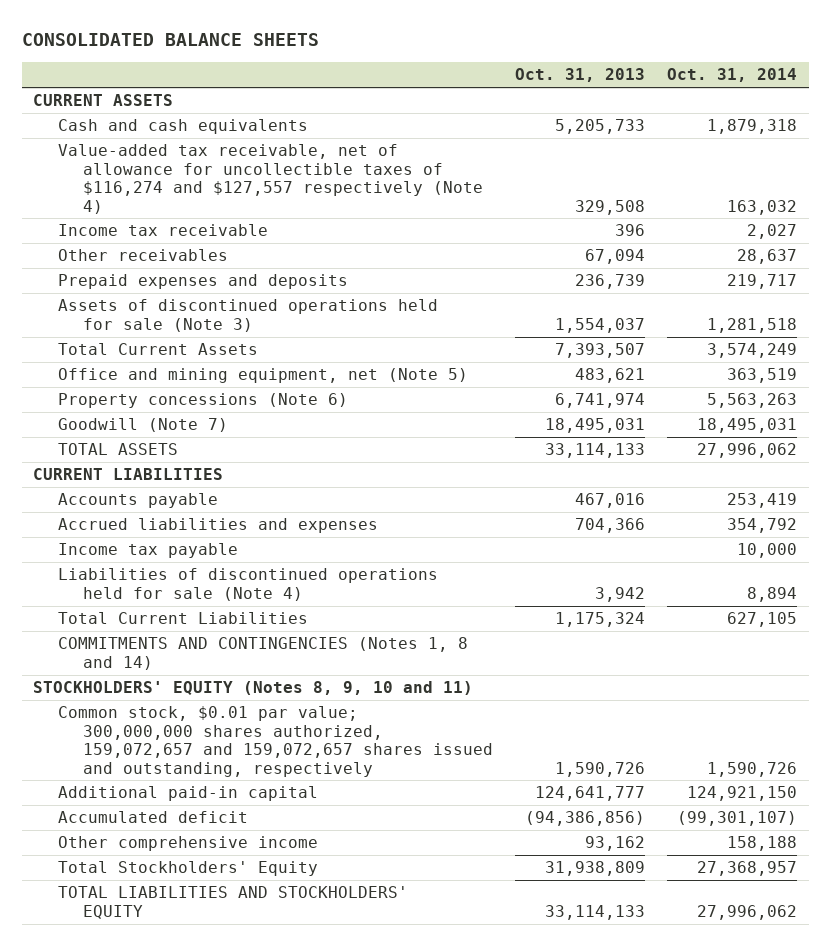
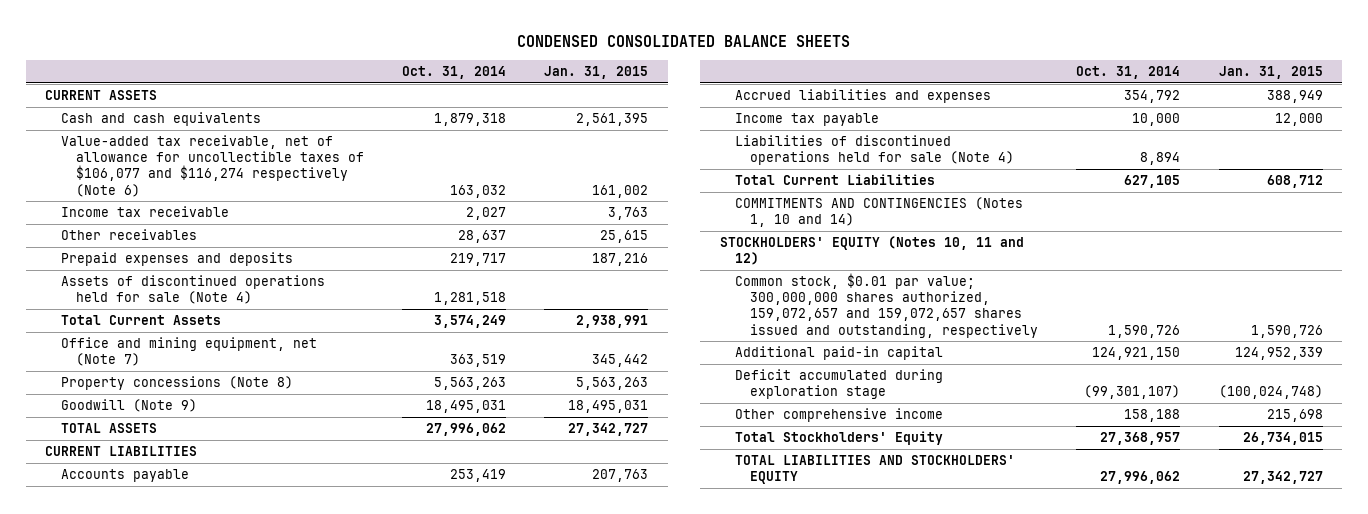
- CONSOLIDATED BALANCE SHEETS
+ CONDENSED CONSOLIDATED BALANCE SHEETS
- | Oct. 31, 2013 | Oct. 31, 2014
+ | Oct. 31, 2014 | Jan. 31, 2015
- Value-added tax receivable, net of allowance for uncollectible taxes of $116,274 and $127,557 respectively (Note 4) | 329,508 | 163,032
+ Value-added tax receivable, net of allowance for uncollectible taxes of $106,077 and $116,274 respectively (Note 6) | 163,032 | 161,002
- Assets of discontinued operations held for sale (Note 3) | 1,554,037 | 1,281,518
+ Assets of discontinued operations held for sale (Note 4) | 1,281,518 |
- Office and mining equipment, net (Note 5) | 483,621 | 363,519
- Property concessions (Note 6) | 6,741,974 | 5,563,263
- Goodwill (Note 7) | 18,495,031 | 18,495,031
+ Office and mining equipment, net (Note 7) | 363,519 | 345,442
+ Property concessions (Note 8) | 5,563,263 | 5,563,263
+ Goodwill (Note 9) | 18,495,031 | 18,495,031
- COMMITMENTS AND CONTINGENCIES (Notes 1, 8 and 14)
- STOCKHOLDERS' EQUITY (Notes 8, 9, 10 and 11)
+ COMMITMENTS AND CONTINGENCIES (Notes 1, 10 and 14)
+ STOCKHOLDERS' EQUITY (Notes 10, 11 and 12)
- Accumulated deficit | (94,386,856) | (99,301,107)
+ Deficit accumulated during exploration stage | (99,301,107) | (100,024,748)

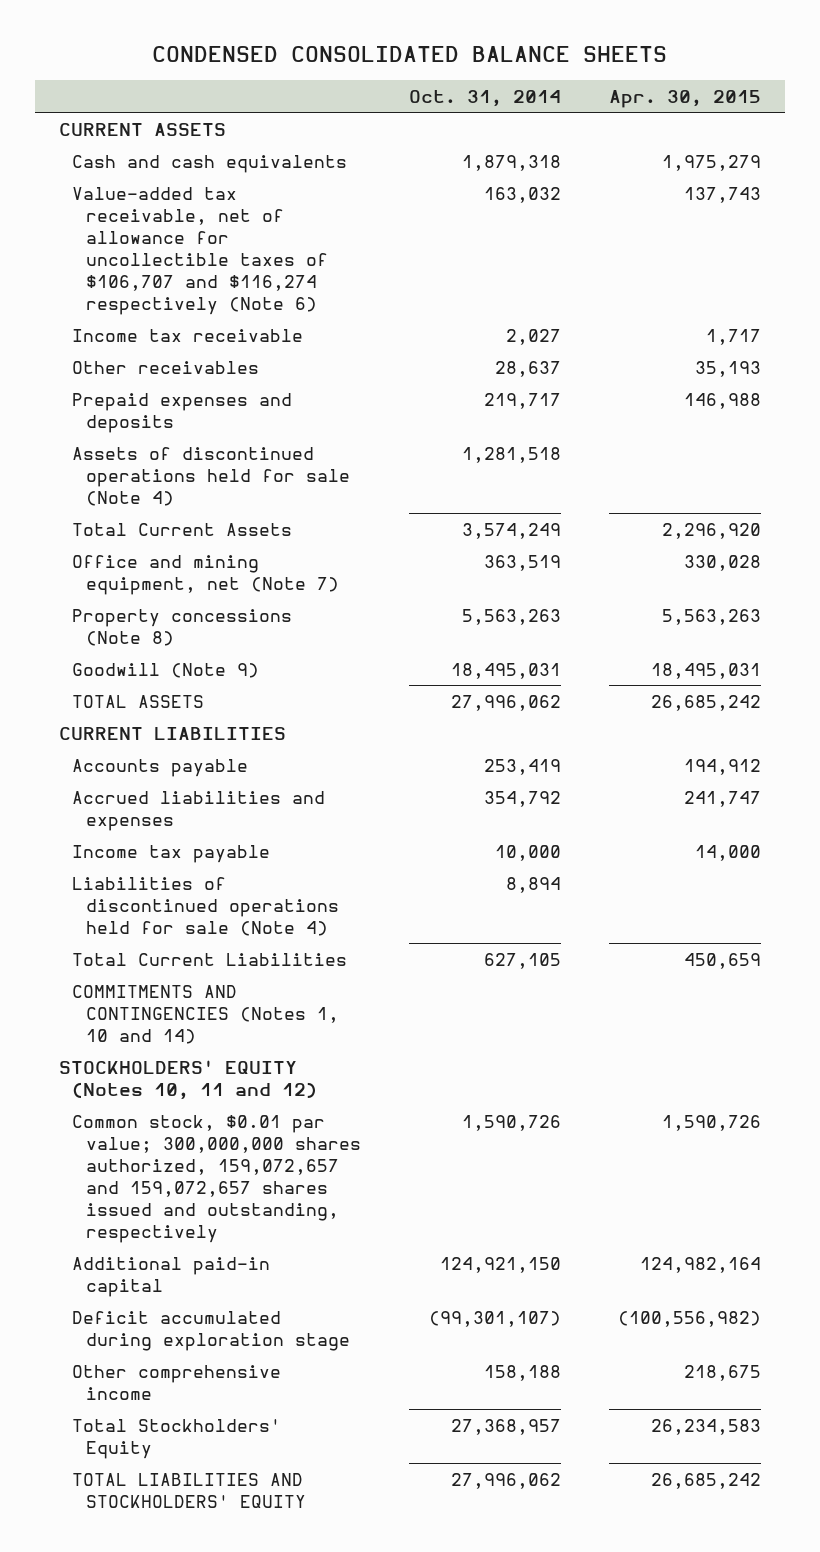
- | Oct. 31, 2014 | Jan. 31, 2015
+ | Oct. 31, 2014 | Apr. 30, 2015
- Value-added tax receivable, net of allowance for uncollectible taxes of $106,077 and $116,274 respectively (Note 6) | 163,032 | 161,002
+ Value-added tax receivable, net of allowance for uncollectible taxes of $106,707 and $116,274 respectively (Note 6) | 163,032 | 137,743

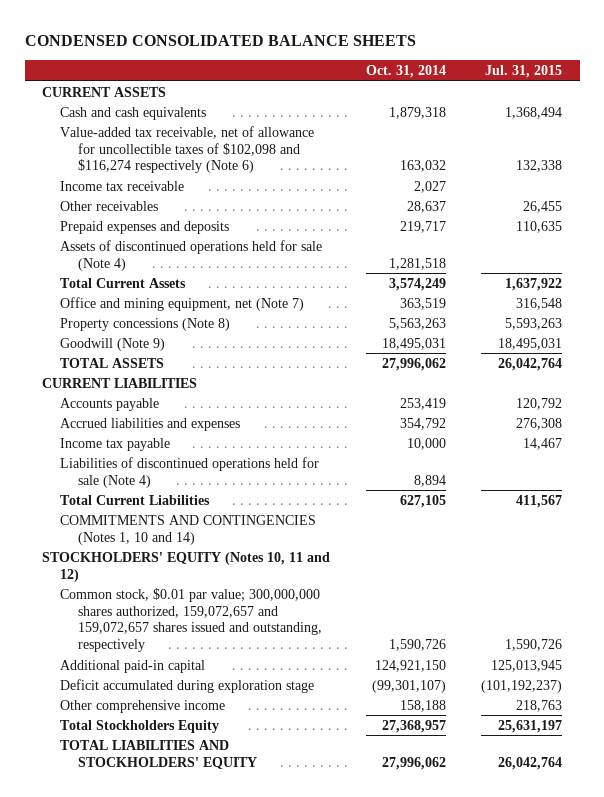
- | Oct. 31, 2014 | Apr. 30, 2015
+ | Oct. 31, 2014 | Jul. 31, 2015
- Value-added tax receivable, net of allowance for uncollectible taxes of $106,707 and $116,274 respectively (Note 6) | 163,032 | 137,743
+ Value-added tax receivable, net of allowance for uncollectible taxes of $102,098 and $116,274 respectively (Note 6) | 163,032 | 132,338
- Total Stockholders' Equity | 27,368,957 | 26,234,583
+ Total Stockholders Equity | 27,368,957 | 25,631,197

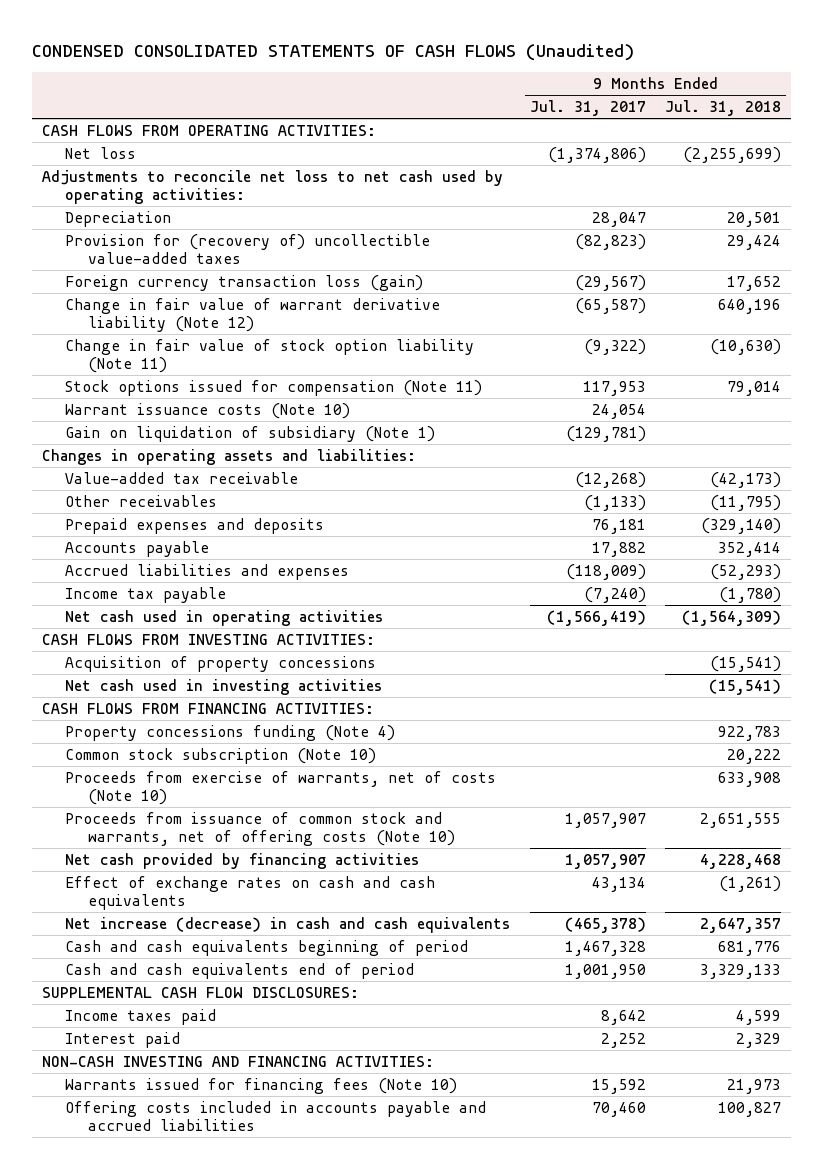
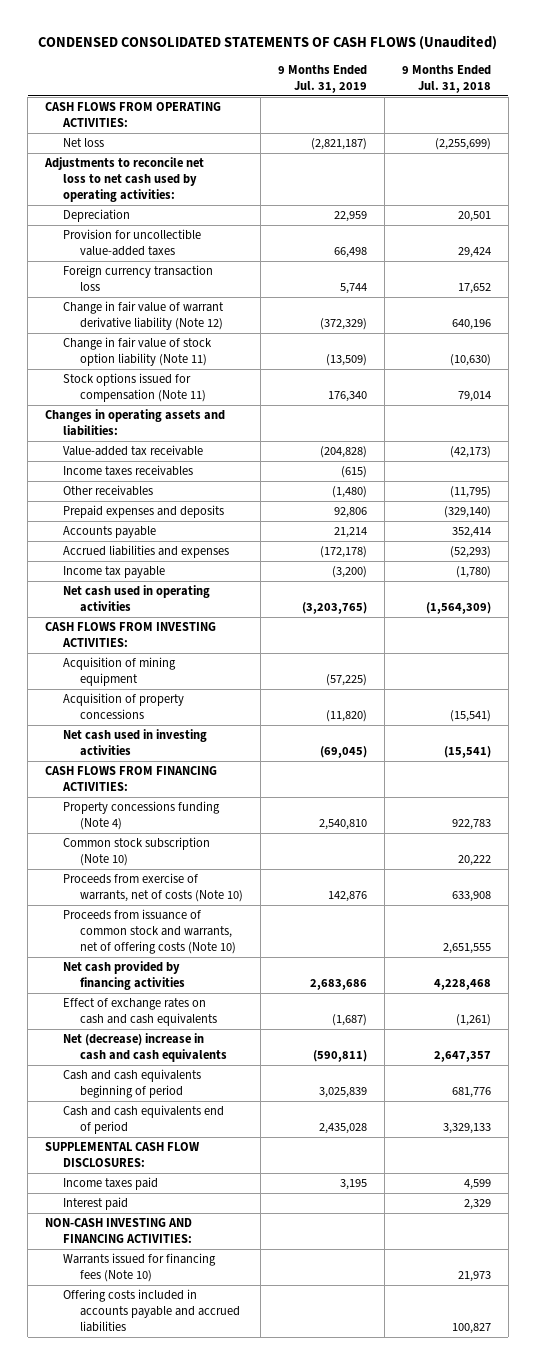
- | 9 Months Ended Jul. 31, 2017 | 9 Months Ended Jul. 31, 2018
+ | 9 Months Ended Jul. 31, 2019 | 9 Months Ended Jul. 31, 2018
- Provision for (recovery of) uncollectible value-added taxes | (82,823) | 29,424
- Foreign currency transaction loss (gain) | (29,567) | 17,652
+ Provision for uncollectible value-added taxes | 66,498 | 29,424
+ Foreign currency transaction loss | 5,744 | 17,652
- Warrant issuance costs (Note 10) | 24,054 |
- Gain on liquidation of subsidiary (Note 1) | (129,781) |
+ Income taxes receivables | (615) |
+ Acquisition of mining equipment | (57,225) |
- Net increase (decrease) in cash and cash equivalents | (465,378) | 2,647,357
+ Net (decrease) increase in cash and cash equivalents | (590,811) | 2,647,357

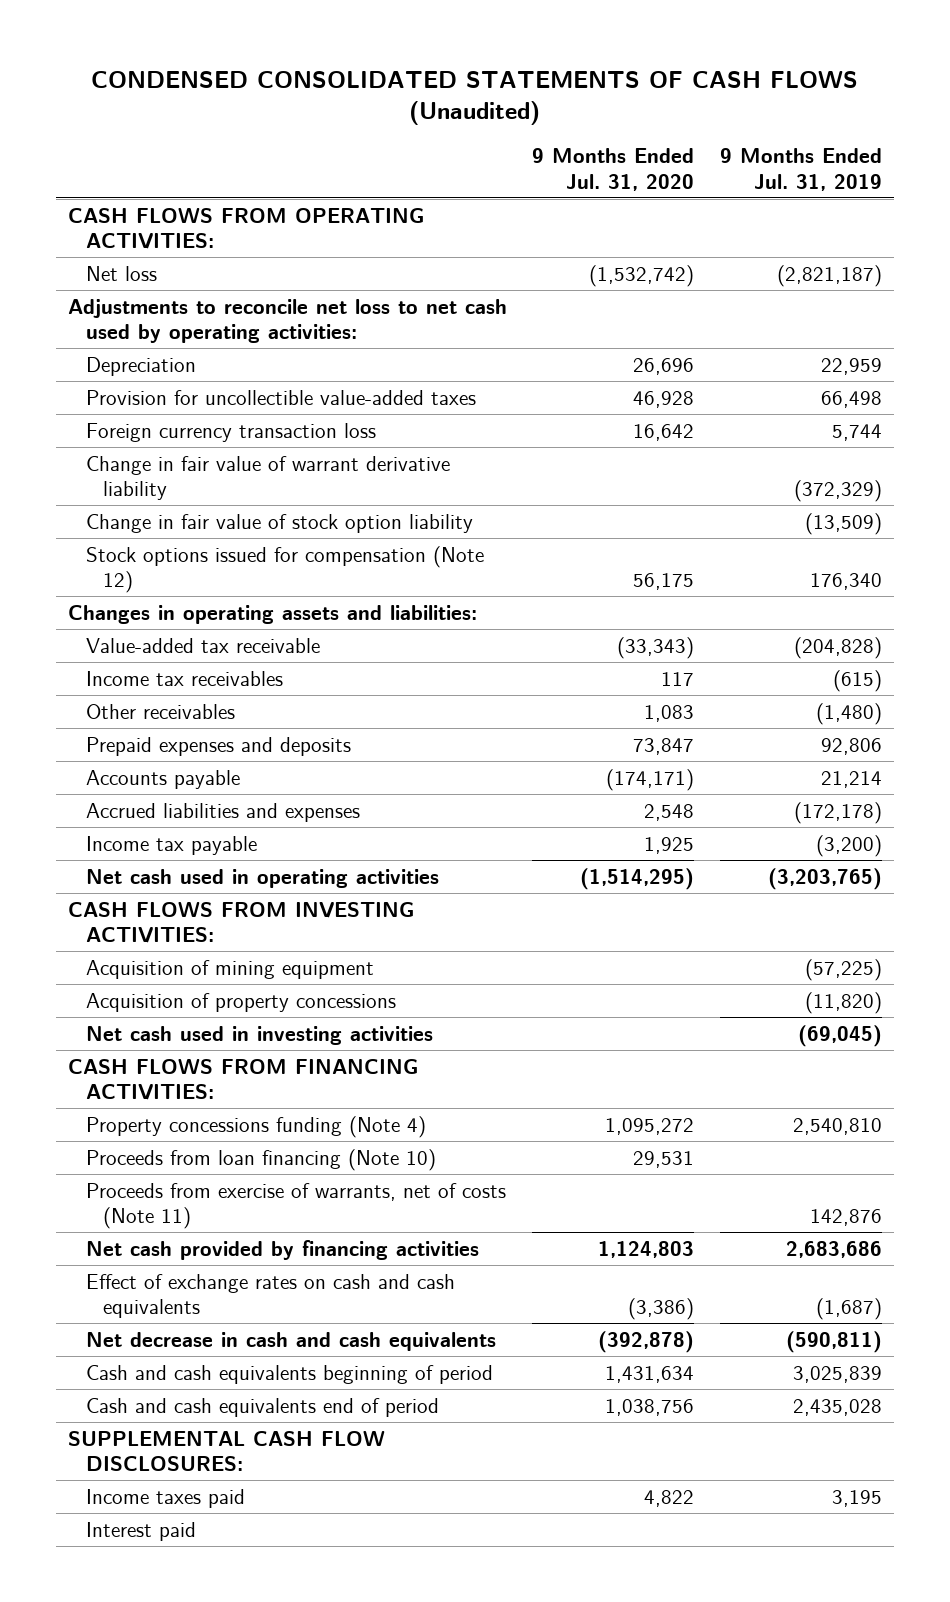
- | 9 Months Ended Jul. 31, 2019 | 9 Months Ended Jul. 31, 2018
+ | 9 Months Ended Jul. 31, 2020 | 9 Months Ended Jul. 31, 2019
- Change in fair value of warrant derivative liability (Note 12) | (372,329) | 640,196
- Change in fair value of stock option liability (Note 11) | (13,509) | (10,630)
- Stock options issued for compensation (Note 11) | 176,340 | 79,014
+ Change in fair value of warrant derivative liability | | (372,329)
+ Change in fair value of stock option liability | | (13,509)
+ Stock options issued for compensation (Note 12) | 56,175 | 176,340
- Income taxes receivables | (615) |
+ Income tax receivables | 117 | (615)
- Common stock subscription (Note 10) | | 20,222
- Proceeds from exercise of warrants, net of costs (Note 10) | 142,876 | 633,908
- Proceeds from issuance of common stock and warrants, net of offering costs (Note 10) | | 2,651,555
+ Proceeds from loan financing (Note 10) | 29,531 |
+ Proceeds from exercise of warrants, net of costs (Note 11) | | 142,876
- Net (decrease) increase in cash and cash equivalents | (590,811) | 2,647,357
+ Net decrease in cash and cash equivalents | (392,878) | (590,811)
- NON-CASH INVESTING AND FINANCING ACTIVITIES:
- Warrants issued for financing fees (Note 10) | | 21,973
- Offering costs included in accounts payable and accrued liabilities | | 100,827

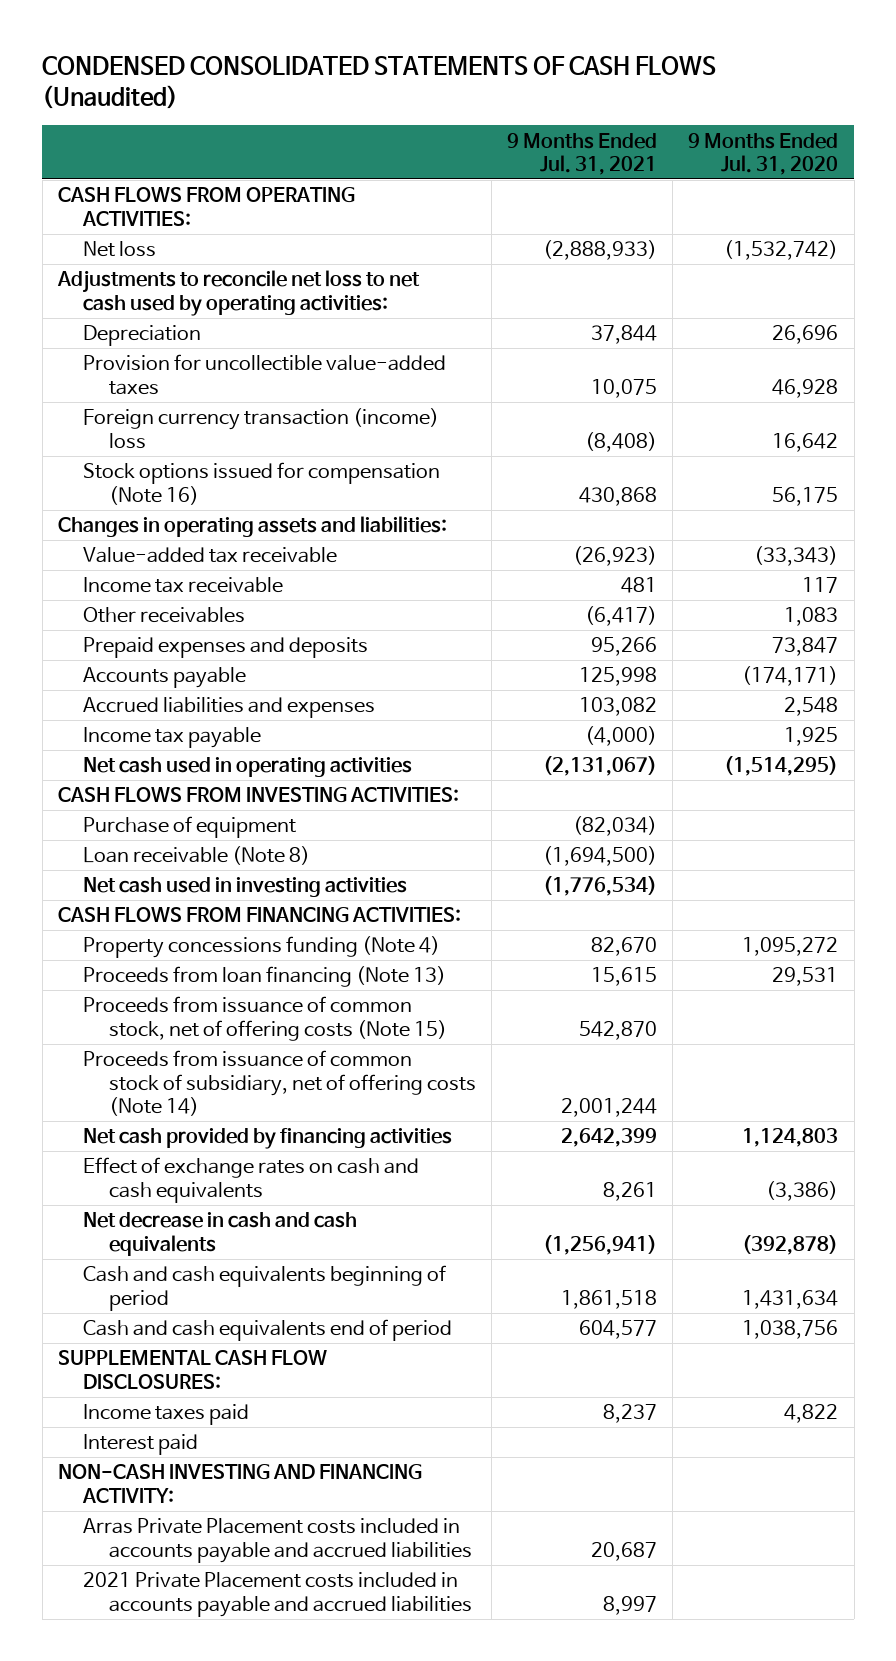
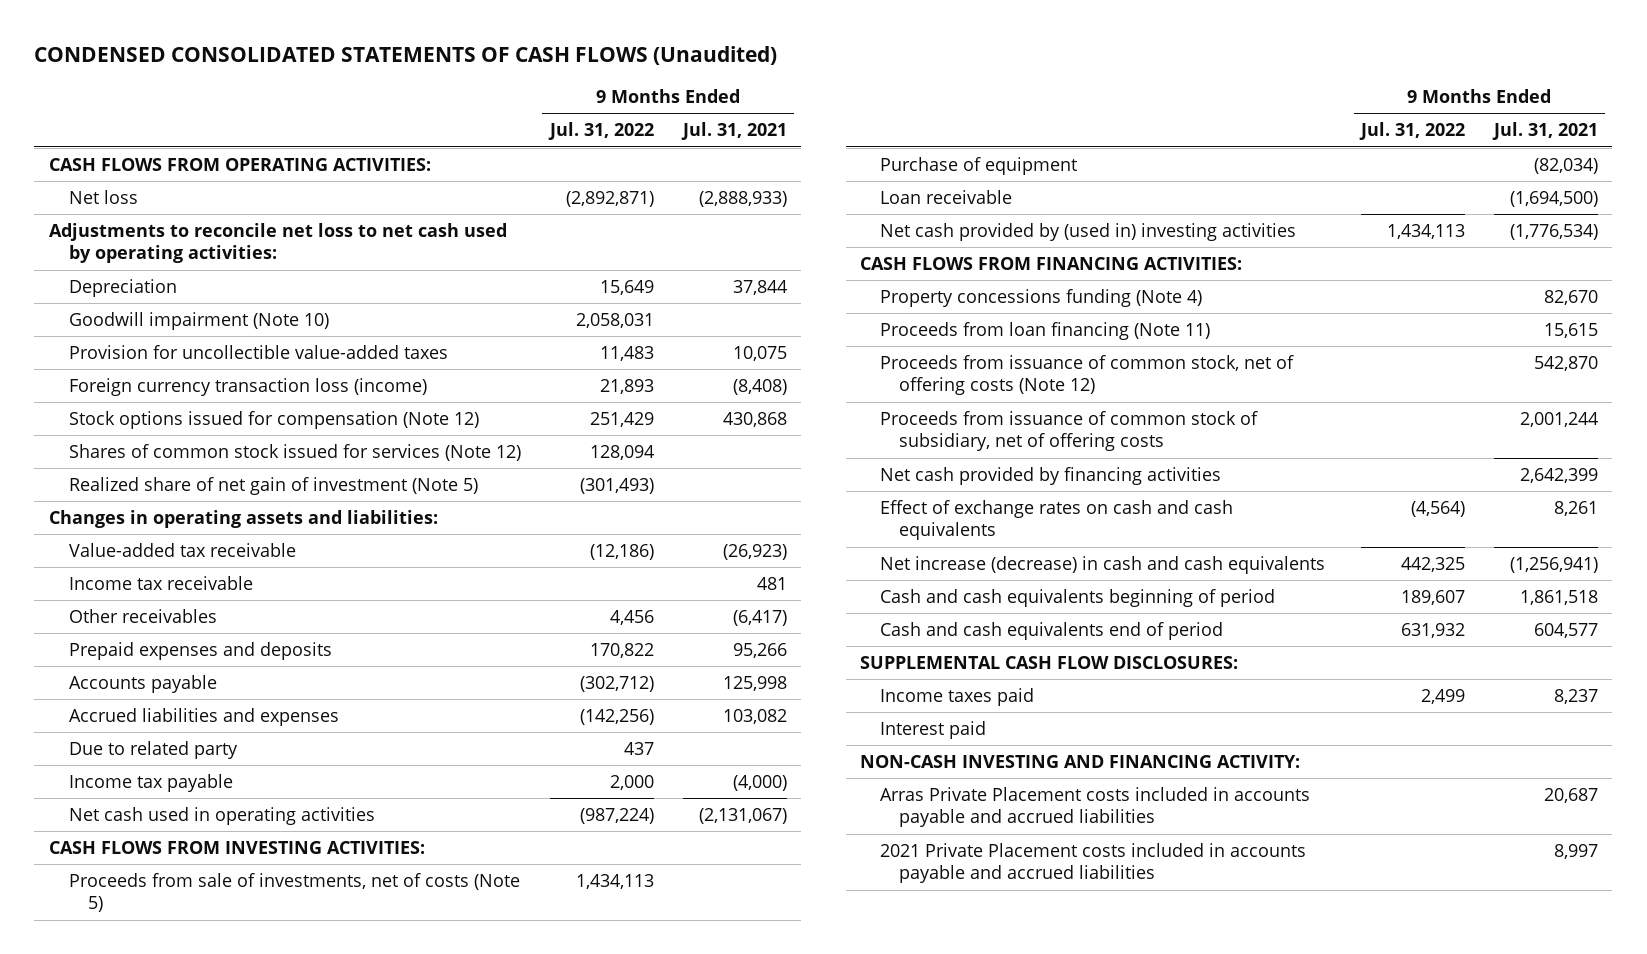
- | 9 Months Ended Jul. 31, 2021 | 9 Months Ended Jul. 31, 2020
+ | 9 Months Ended Jul. 31, 2022 | 9 Months Ended Jul. 31, 2021
+ Goodwill impairment (Note 10) | 2,058,031 |
- Foreign currency transaction (income) loss | (8,408) | 16,642
- Stock options issued for compensation (Note 16) | 430,868 | 56,175
+ Foreign currency transaction loss (income) | 21,893 | (8,408)
+ Stock options issued for compensation (Note 12) | 251,429 | 430,868
+ Shares of common stock issued for services (Note 12) | 128,094 |
+ Realized share of net gain of investment (Note 5) | (301,493) |
+ Due to related party | 437 |
+ Proceeds from sale of investments, net of costs (Note 5) | 1,434,113 |
- Loan receivable (Note 8) | (1,694,500) |
- Net cash used in investing activities | (1,776,534) |
+ Loan receivable | | (1,694,500)
+ Net cash provided by (used in) investing activities | 1,434,113 | (1,776,534)
- Proceeds from loan financing (Note 13) | 15,615 | 29,531
- Proceeds from issuance of common stock, net of offering costs (Note 15) | 542,870 |
- Proceeds from issuance of common stock of subsidiary, net of offering costs (Note 14) | 2,001,244 |
+ Proceeds from loan financing (Note 11) | | 15,615
+ Proceeds from issuance of common stock, net of offering costs (Note 12) | | 542,870
+ Proceeds from issuance of common stock of subsidiary, net of offering costs | | 2,001,244
- Net decrease in cash and cash equivalents | (1,256,941) | (392,878)
+ Net increase (decrease) in cash and cash equivalents | 442,325 | (1,256,941)

